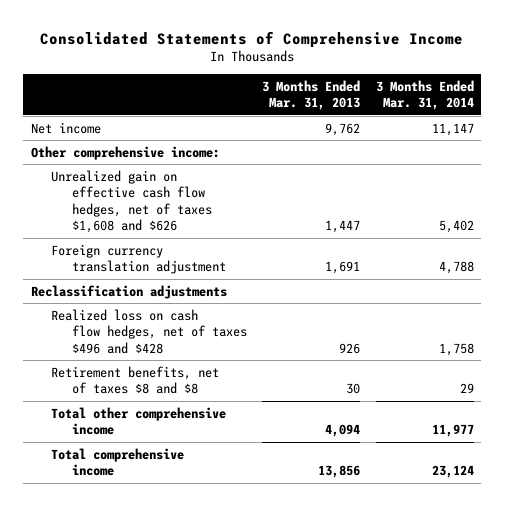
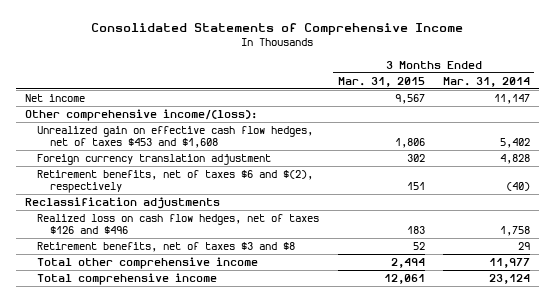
- | 3 Months Ended Mar. 31, 2013 | 3 Months Ended Mar. 31, 2014
+ | 3 Months Ended Mar. 31, 2015 | 3 Months Ended Mar. 31, 2014
- Other comprehensive income:
- Unrealized gain on effective cash flow hedges, net of taxes $1,608 and $626 | 1,447 | 5,402
- Foreign currency translation adjustment | 1,691 | 4,788
+ Other comprehensive income/(loss):
+ Unrealized gain on effective cash flow hedges, net of taxes $453 and $1,608 | 1,806 | 5,402
+ Foreign currency translation adjustment | 302 | 4,828
+ Retirement benefits, net of taxes $6 and $(2), respectively | 151 | (40)
- Realized loss on cash flow hedges, net of taxes $496 and $428 | 926 | 1,758
- Retirement benefits, net of taxes $8 and $8 | 30 | 29
+ Realized loss on cash flow hedges, net of taxes $126 and $496 | 183 | 1,758
+ Retirement benefits, net of taxes $3 and $8 | 52 | 29

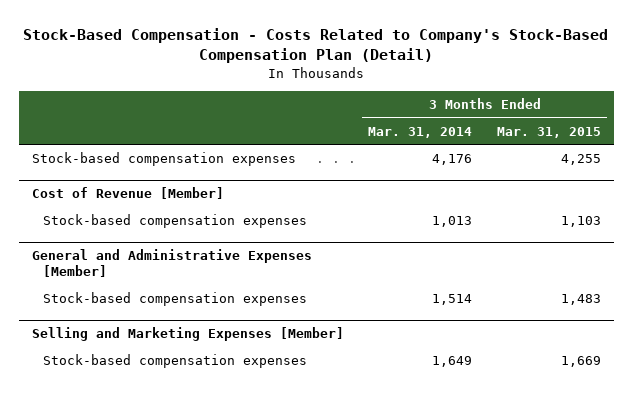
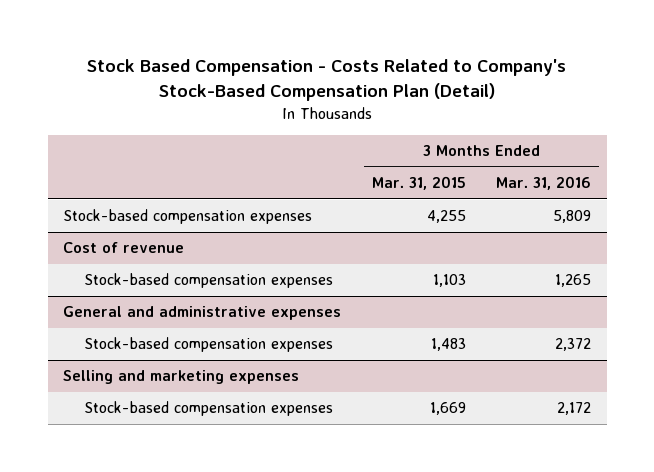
- Stock-Based Compensation - Costs Related to Company's Stock-Based Compensation Plan (Detail)
+ Stock Based Compensation - Costs Related to Company's Stock-Based Compensation Plan (Detail)
- | 3 Months Ended Mar. 31, 2014 | 3 Months Ended Mar. 31, 2015
+ | 3 Months Ended Mar. 31, 2015 | 3 Months Ended Mar. 31, 2016
- Cost of Revenue [Member]
+ Cost of revenue
- General and Administrative Expenses [Member]
+ General and administrative expenses
- Selling and Marketing Expenses [Member]
+ Selling and marketing expenses

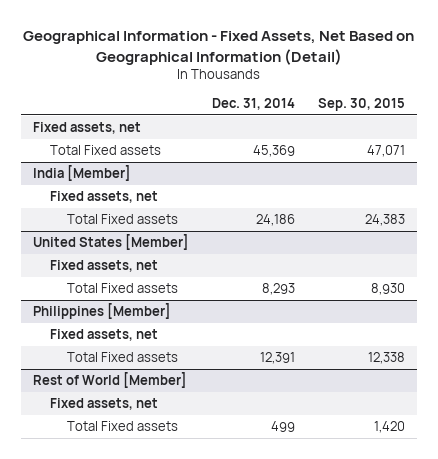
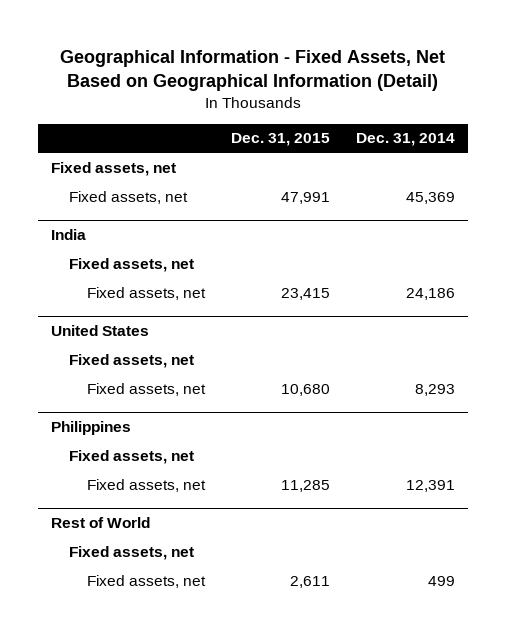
- | Dec. 31, 2014 | Sep. 30, 2015
+ | Dec. 31, 2015 | Dec. 31, 2014
- Total Fixed assets | 45,369 | 47,071
- India [Member]
+ Fixed assets, net | 47,991 | 45,369
+ India
- Total Fixed assets | 24,186 | 24,383
- United States [Member]
+ Fixed assets, net | 23,415 | 24,186
+ United States
- Total Fixed assets | 8,293 | 8,930
- Philippines [Member]
+ Fixed assets, net | 10,680 | 8,293
+ Philippines
- Total Fixed assets | 12,391 | 12,338
- Rest of World [Member]
+ Fixed assets, net | 11,285 | 12,391
+ Rest of World
- Total Fixed assets | 499 | 1,420
+ Fixed assets, net | 2,611 | 499

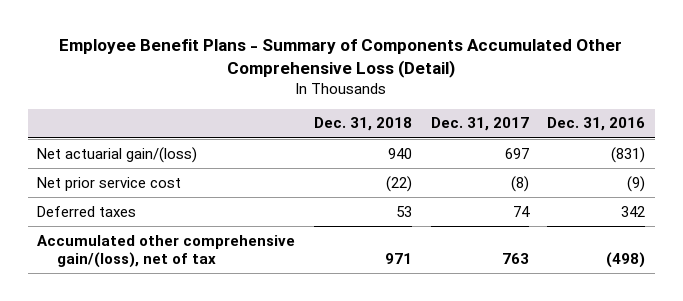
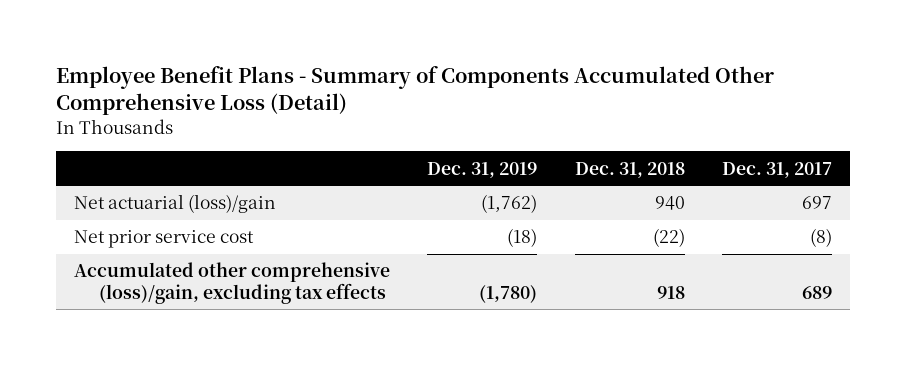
- | Dec. 31, 2018 | Dec. 31, 2017 | Dec. 31, 2016
+ | Dec. 31, 2019 | Dec. 31, 2018 | Dec. 31, 2017
- Net actuarial gain/(loss) | 940 | 697 | (831)
+ Net actuarial (loss)/gain | (1,762) | 940 | 697
- Deferred taxes | 53 | 74 | 342
- Accumulated other comprehensive gain/(loss), net of tax | 971 | 763 | (498)
+ Accumulated other comprehensive (loss)/gain, excluding tax effects | (1,780) | 918 | 689

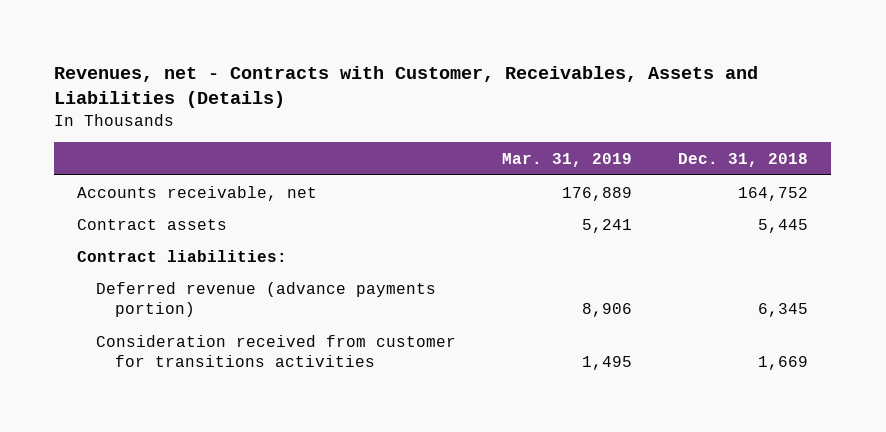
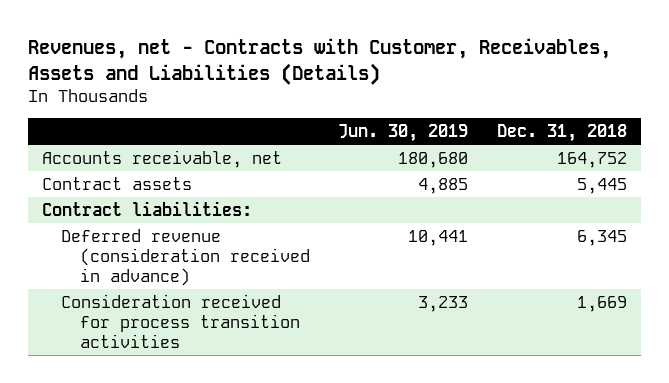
- | Mar. 31, 2019 | Dec. 31, 2018
+ | Jun. 30, 2019 | Dec. 31, 2018
- Deferred revenue (advance payments portion) | 8,906 | 6,345
- Consideration received from customer for transitions activities | 1,495 | 1,669
+ Deferred revenue (consideration received in advance) | 10,441 | 6,345
+ Consideration received for process transition activities | 3,233 | 1,669

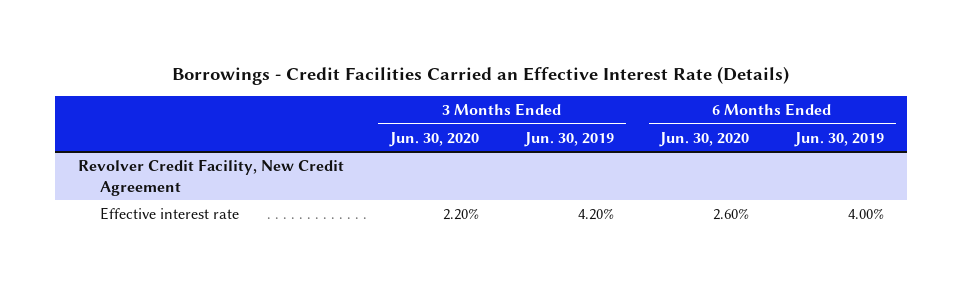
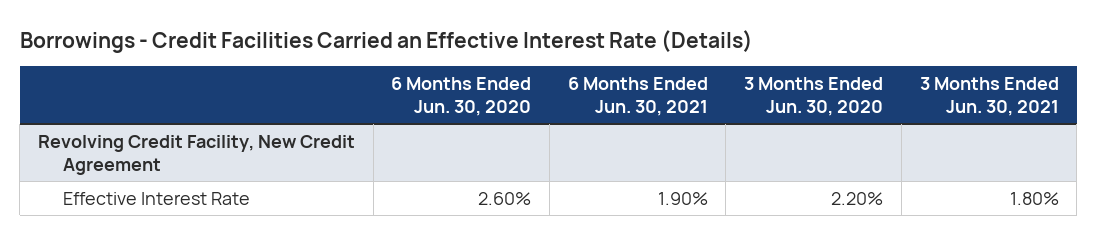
- | 3 Months Ended Jun. 30, 2020 | 3 Months Ended Jun. 30, 2019 | 6 Months Ended Jun. 30, 2020 | 6 Months Ended Jun. 30, 2019
+ | 6 Months Ended Jun. 30, 2020 | 6 Months Ended Jun. 30, 2021 | 3 Months Ended Jun. 30, 2020 | 3 Months Ended Jun. 30, 2021
- Revolver Credit Facility, New Credit Agreement
- Effective interest rate | 2.20% | 4.20% | 2.60% | 4.00%
+ Revolving Credit Facility, New Credit Agreement
+ Effective Interest Rate | 2.60% | 1.90% | 2.20% | 1.80%

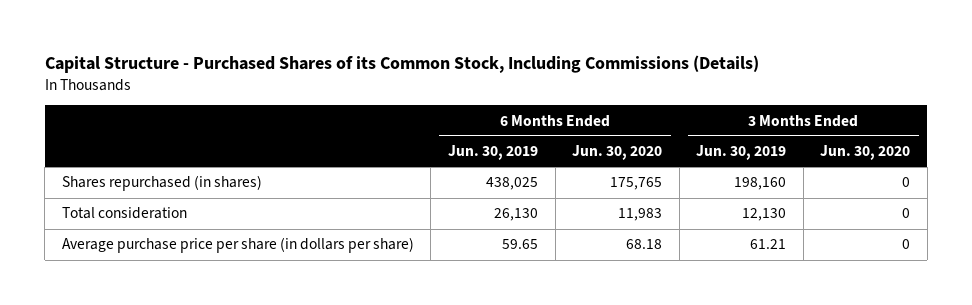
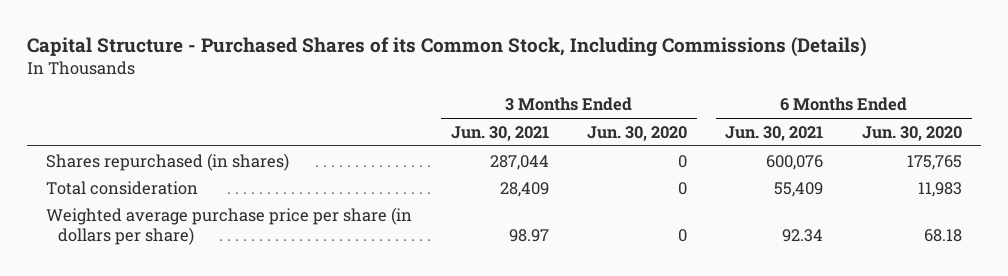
- | 6 Months Ended Jun. 30, 2019 | 6 Months Ended Jun. 30, 2020 | 3 Months Ended Jun. 30, 2019 | 3 Months Ended Jun. 30, 2020
+ | 3 Months Ended Jun. 30, 2021 | 3 Months Ended Jun. 30, 2020 | 6 Months Ended Jun. 30, 2021 | 6 Months Ended Jun. 30, 2020
- Average purchase price per share (in dollars per share) | 59.65 | 68.18 | 61.21 | 0
+ Weighted average purchase price per share (in dollars per share) | 98.97 | 0 | 92.34 | 68.18

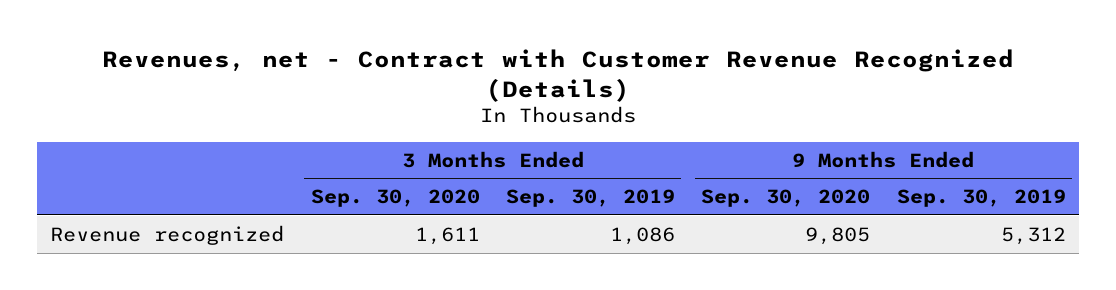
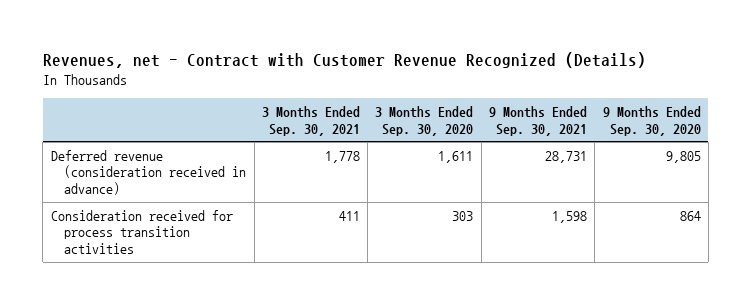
- | 3 Months Ended Sep. 30, 2020 | 3 Months Ended Sep. 30, 2019 | 9 Months Ended Sep. 30, 2020 | 9 Months Ended Sep. 30, 2019
+ | 3 Months Ended Sep. 30, 2021 | 3 Months Ended Sep. 30, 2020 | 9 Months Ended Sep. 30, 2021 | 9 Months Ended Sep. 30, 2020
- Revenue recognized | 1,611 | 1,086 | 9,805 | 5,312
+ Deferred revenue (consideration received in advance) | 1,778 | 1,611 | 28,731 | 9,805
+ Consideration received for process transition activities | 411 | 303 | 1,598 | 864

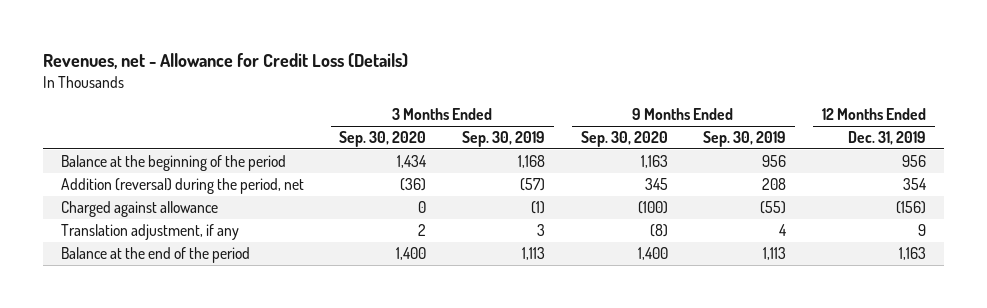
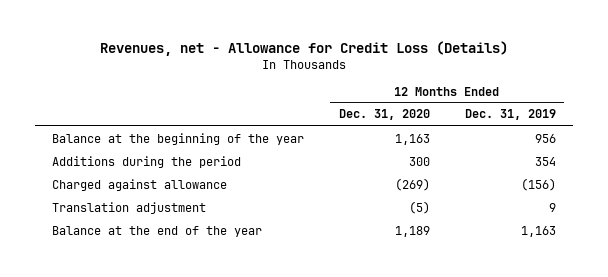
- | 3 Months Ended Sep. 30, 2020 | 3 Months Ended Sep. 30, 2019 | 9 Months Ended Sep. 30, 2020 | 9 Months Ended Sep. 30, 2019 | 12 Months Ended Dec. 31, 2019
+ | 12 Months Ended Dec. 31, 2020 | 12 Months Ended Dec. 31, 2019
- Balance at the beginning of the period | 1,434 | 1,168 | 1,163 | 956 | 956
- Addition (reversal) during the period, net | (36) | (57) | 345 | 208 | 354
+ Balance at the beginning of the year | 1,163 | 956
+ Additions during the period | 300 | 354
- Translation adjustment, if any | 2 | 3 | (8) | 4 | 9
- Balance at the end of the period | 1,400 | 1,113 | 1,400 | 1,113 | 1,163
+ Translation adjustment | (5) | 9
+ Balance at the end of the year | 1,189 | 1,163

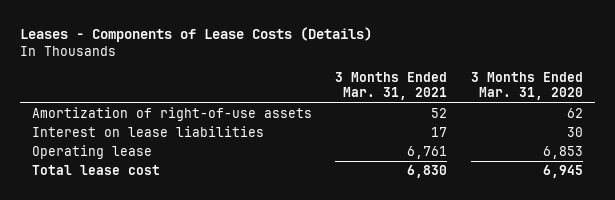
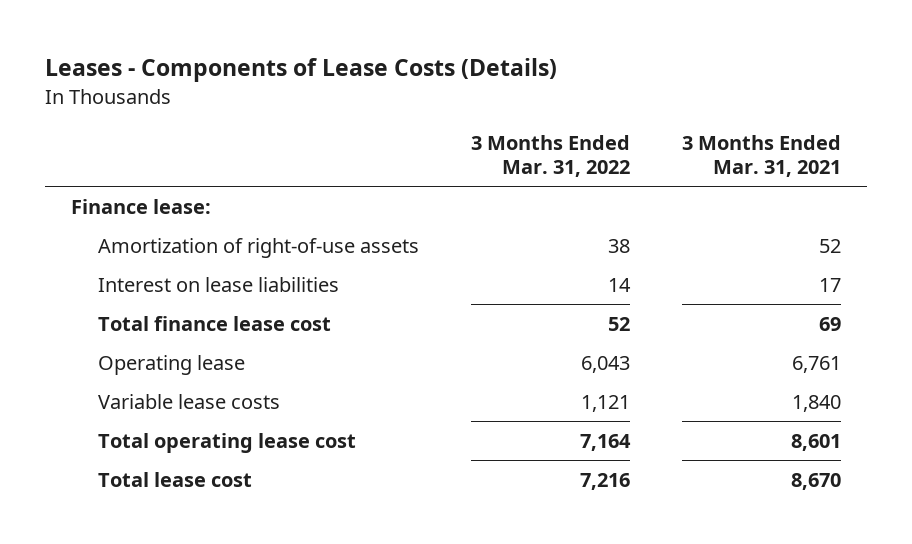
- | 3 Months Ended Mar. 31, 2021 | 3 Months Ended Mar. 31, 2020
+ | 3 Months Ended Mar. 31, 2022 | 3 Months Ended Mar. 31, 2021
+ Finance lease:
+ Total finance lease cost | 52 | 69
- Total lease cost | 6,830 | 6,945
+ Variable lease costs | 1,121 | 1,840
+ Total operating lease cost | 7,164 | 8,601
+ Total lease cost | 7,216 | 8,670

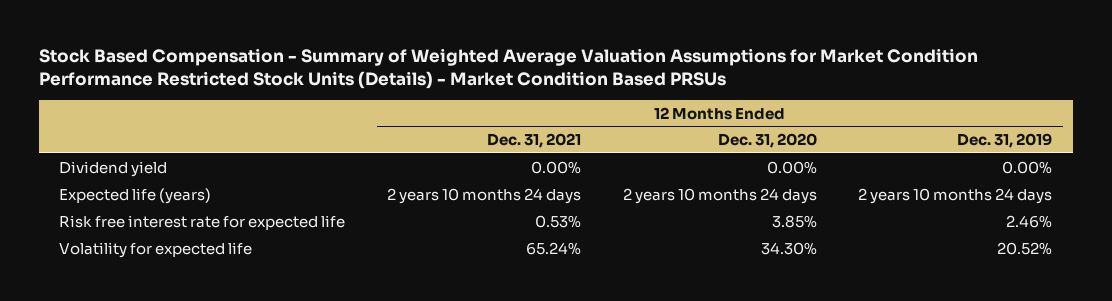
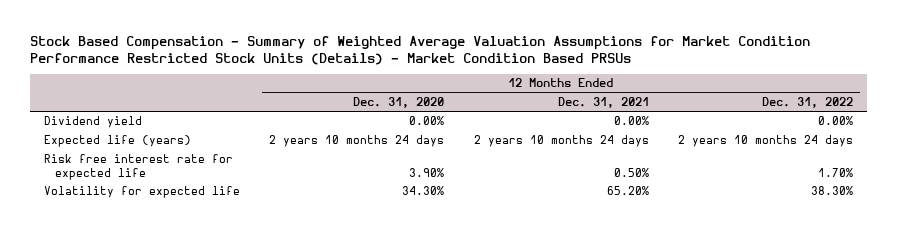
- | 12 Months Ended Dec. 31, 2021 | 12 Months Ended Dec. 31, 2020 | 12 Months Ended Dec. 31, 2019
+ | 12 Months Ended Dec. 31, 2020 | 12 Months Ended Dec. 31, 2021 | 12 Months Ended Dec. 31, 2022
- Risk free interest rate for expected life | 0.53% | 3.85% | 2.46%
- Volatility for expected life | 65.24% | 34.30% | 20.52%
+ Risk free interest rate for expected life | 3.90% | 0.50% | 1.70%
+ Volatility for expected life | 34.30% | 65.20% | 38.30%

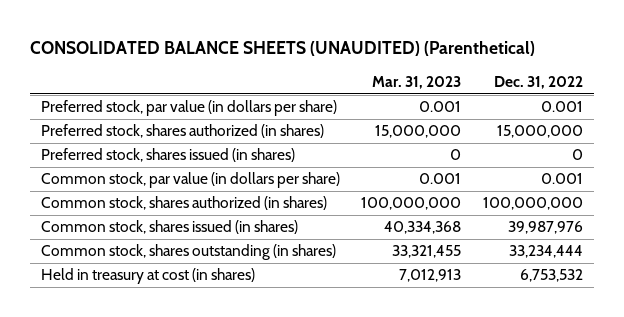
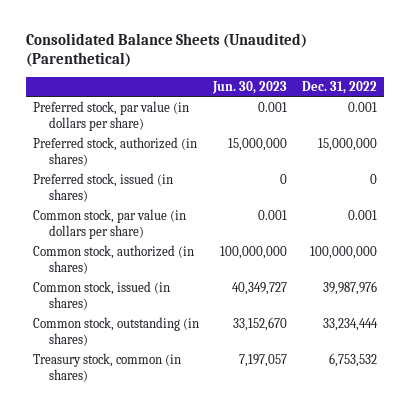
- CONSOLIDATED BALANCE SHEETS (UNAUDITED) (Parenthetical)
+ Consolidated Balance Sheets (Unaudited) (Parenthetical)
- | Mar. 31, 2023 | Dec. 31, 2022
+ | Jun. 30, 2023 | Dec. 31, 2022
- Preferred stock, shares authorized (in shares) | 15,000,000 | 15,000,000
- Preferred stock, shares issued (in shares) | 0 | 0
+ Preferred stock, authorized (in shares) | 15,000,000 | 15,000,000
+ Preferred stock, issued (in shares) | 0 | 0
- Common stock, shares authorized (in shares) | 100,000,000 | 100,000,000
- Common stock, shares issued (in shares) | 40,334,368 | 39,987,976
- Common stock, shares outstanding (in shares) | 33,321,455 | 33,234,444
- Held in treasury at cost (in shares) | 7,012,913 | 6,753,532
+ Common stock, authorized (in shares) | 100,000,000 | 100,000,000
+ Common stock, issued (in shares) | 40,349,727 | 39,987,976
+ Common stock, outstanding (in shares) | 33,152,670 | 33,234,444
+ Treasury stock, common (in shares) | 7,197,057 | 6,753,532

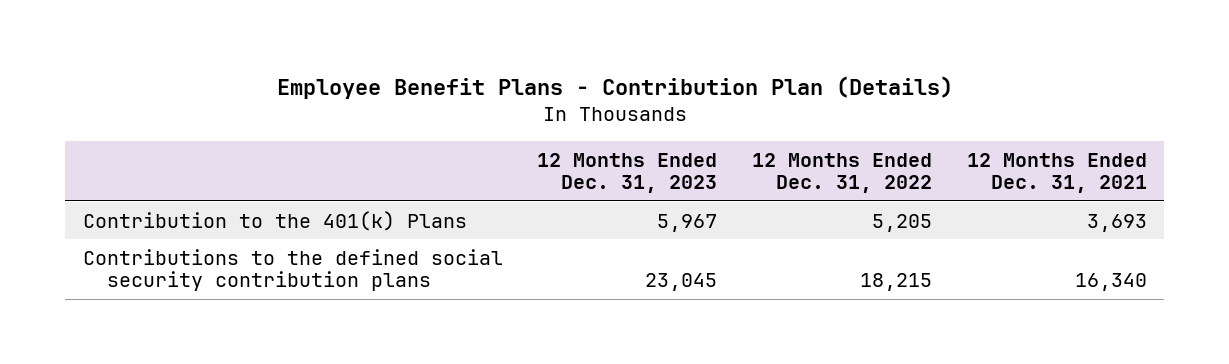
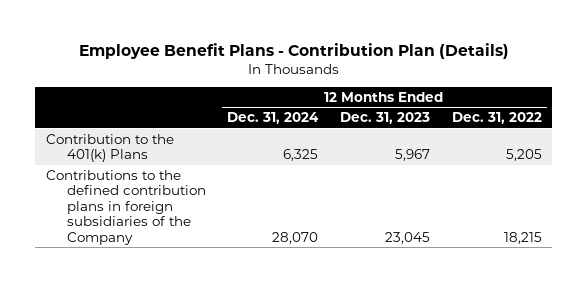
- | 12 Months Ended Dec. 31, 2023 | 12 Months Ended Dec. 31, 2022 | 12 Months Ended Dec. 31, 2021
+ | 12 Months Ended Dec. 31, 2024 | 12 Months Ended Dec. 31, 2023 | 12 Months Ended Dec. 31, 2022
- Contributions to the defined social security contribution plans | 23,045 | 18,215 | 16,340
+ Contributions to the defined contribution plans in foreign subsidiaries of the Company | 28,070 | 23,045 | 18,215

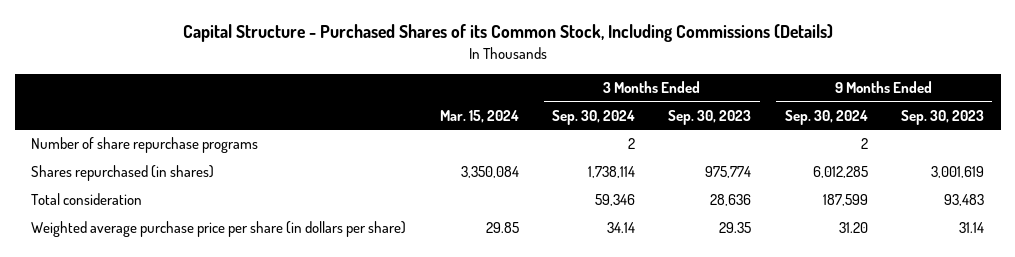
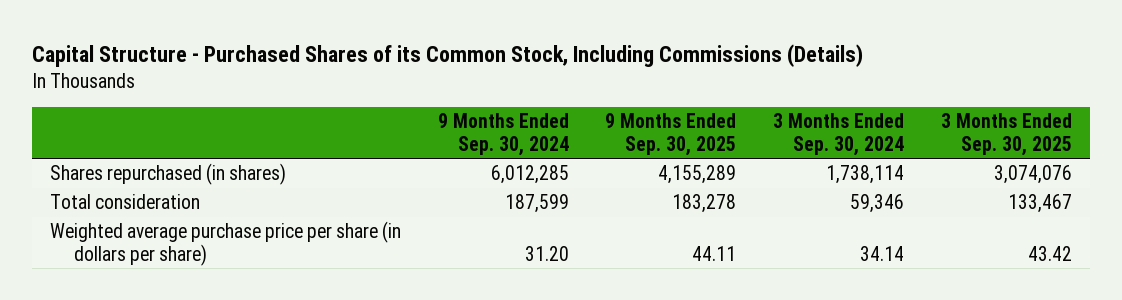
- | Mar. 15, 2024 | 3 Months Ended Sep. 30, 2024 | 3 Months Ended Sep. 30, 2023 | 9 Months Ended Sep. 30, 2024 | 9 Months Ended Sep. 30, 2023
+ | 9 Months Ended Sep. 30, 2024 | 9 Months Ended Sep. 30, 2025 | 3 Months Ended Sep. 30, 2024 | 3 Months Ended Sep. 30, 2025
- Number of share repurchase programs | | 2 | | 2 |

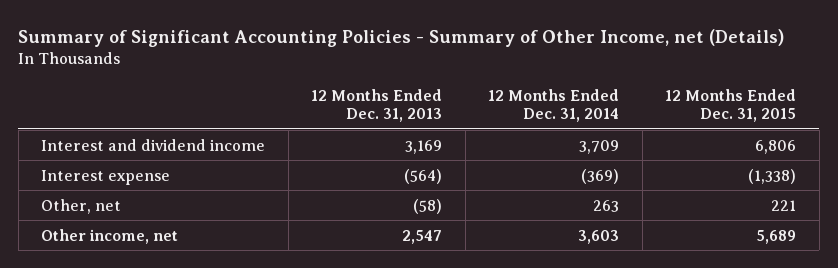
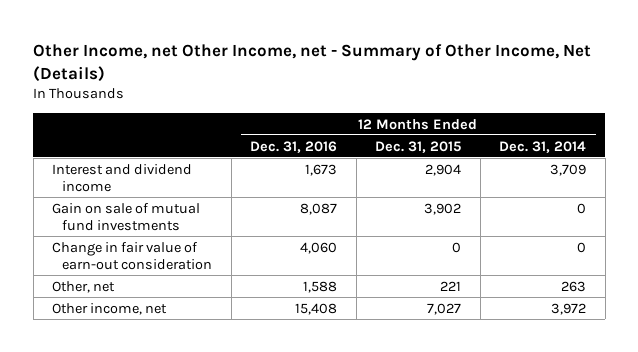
- Summary of Significant Accounting Policies - Summary of Other Income, net (Details)
+ Other Income, net Other Income, net - Summary of Other Income, Net (Details)
- | 12 Months Ended Dec. 31, 2013 | 12 Months Ended Dec. 31, 2014 | 12 Months Ended Dec. 31, 2015
+ | 12 Months Ended Dec. 31, 2016 | 12 Months Ended Dec. 31, 2015 | 12 Months Ended Dec. 31, 2014
- Interest and dividend income | 3,169 | 3,709 | 6,806
- Interest expense | (564) | (369) | (1,338)
+ Interest and dividend income | 1,673 | 2,904 | 3,709
+ Gain on sale of mutual fund investments | 8,087 | 3,902 | 0
+ Change in fair value of earn-out consideration | 4,060 | 0 | 0
- Other income, net | 2,547 | 3,603 | 5,689
+ Other income, net | 15,408 | 7,027 | 3,972

